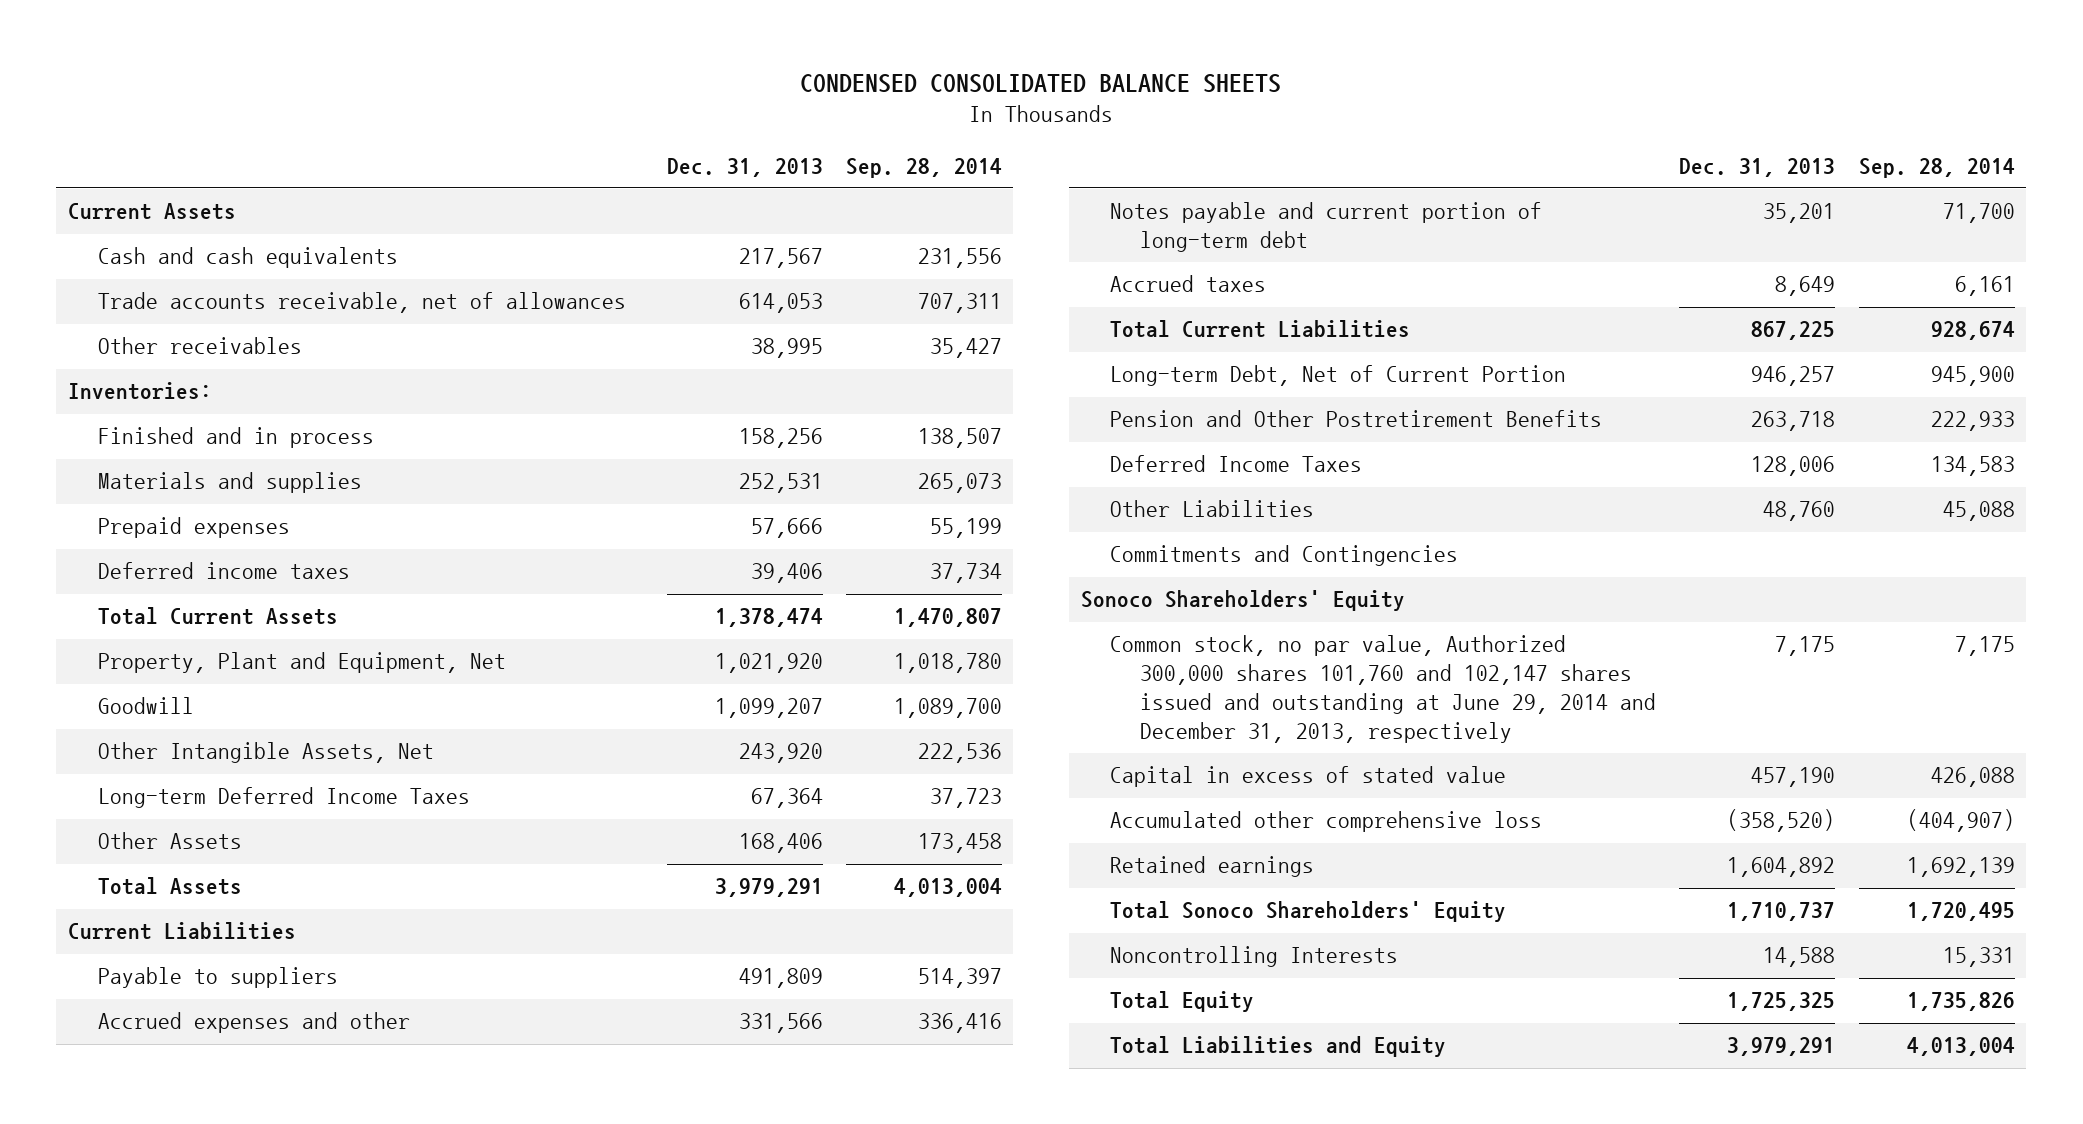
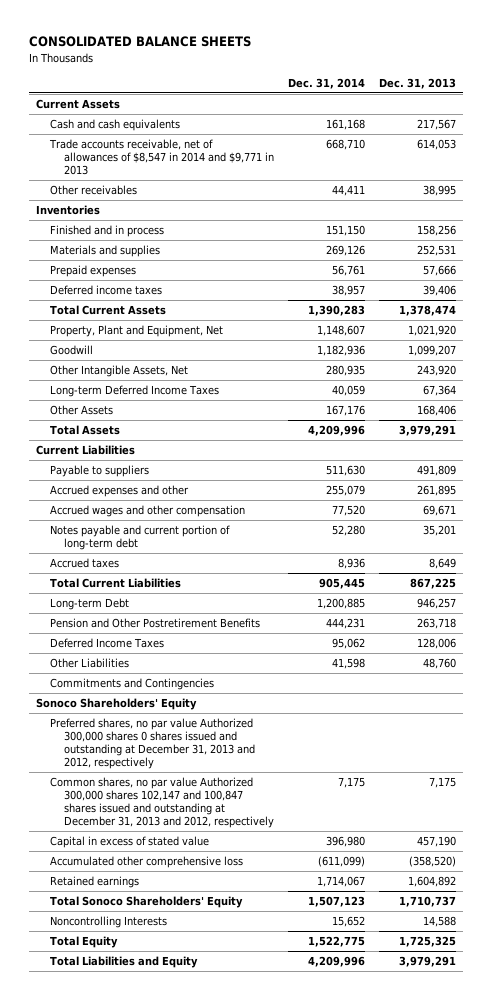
- CONDENSED CONSOLIDATED BALANCE SHEETS
+ CONSOLIDATED BALANCE SHEETS
- | Dec. 31, 2013 | Sep. 28, 2014
+ | Dec. 31, 2014 | Dec. 31, 2013
- Trade accounts receivable, net of allowances | 614,053 | 707,311
+ Trade accounts receivable, net of allowances of $8,547 in 2014 and $9,771 in 2013 | 668,710 | 614,053
- Inventories:
+ Inventories
- Accrued expenses and other | 331,566 | 336,416
+ Accrued expenses and other | 255,079 | 261,895
+ Accrued wages and other compensation | 77,520 | 69,671
- Long-term Debt, Net of Current Portion | 946,257 | 945,900
+ Long-term Debt | 1,200,885 | 946,257
- Common stock, no par value, Authorized 300,000 shares 101,760 and 102,147 shares issued and outstanding at June 29, 2014 and December 31, 2013, respectively | 7,175 | 7,175
+ Preferred shares, no par value Authorized 300,000 shares 0 shares issued and outstanding at December 31, 2013 and 2012, respectively
+ Common shares, no par value Authorized 300,000 shares 102,147 and 100,847 shares issued and outstanding at December 31, 2013 and 2012, respectively | 7,175 | 7,175

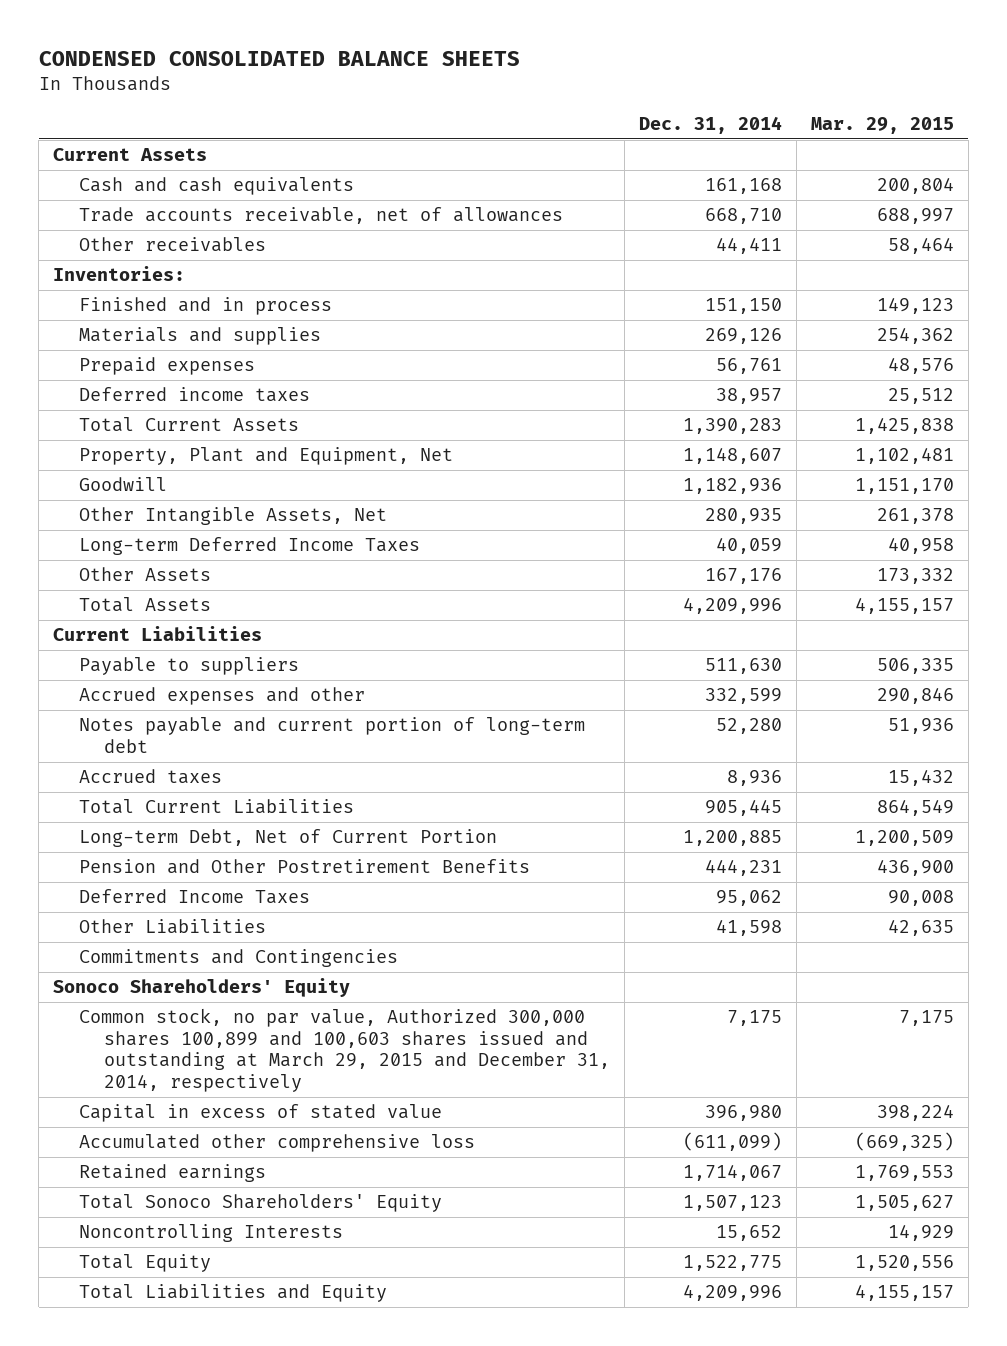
- CONSOLIDATED BALANCE SHEETS
+ CONDENSED CONSOLIDATED BALANCE SHEETS
- | Dec. 31, 2014 | Dec. 31, 2013
+ | Dec. 31, 2014 | Mar. 29, 2015
- Trade accounts receivable, net of allowances of $8,547 in 2014 and $9,771 in 2013 | 668,710 | 614,053
+ Trade accounts receivable, net of allowances | 668,710 | 688,997
- Inventories
+ Inventories:
- Accrued expenses and other | 255,079 | 261,895
- Accrued wages and other compensation | 77,520 | 69,671
+ Accrued expenses and other | 332,599 | 290,846
- Long-term Debt | 1,200,885 | 946,257
+ Long-term Debt, Net of Current Portion | 1,200,885 | 1,200,509
- Preferred shares, no par value Authorized 300,000 shares 0 shares issued and outstanding at December 31, 2013 and 2012, respectively
- Common shares, no par value Authorized 300,000 shares 102,147 and 100,847 shares issued and outstanding at December 31, 2013 and 2012, respectively | 7,175 | 7,175
+ Common stock, no par value, Authorized 300,000 shares 100,899 and 100,603 shares issued and outstanding at March 29, 2015 and December 31, 2014, respectively | 7,175 | 7,175

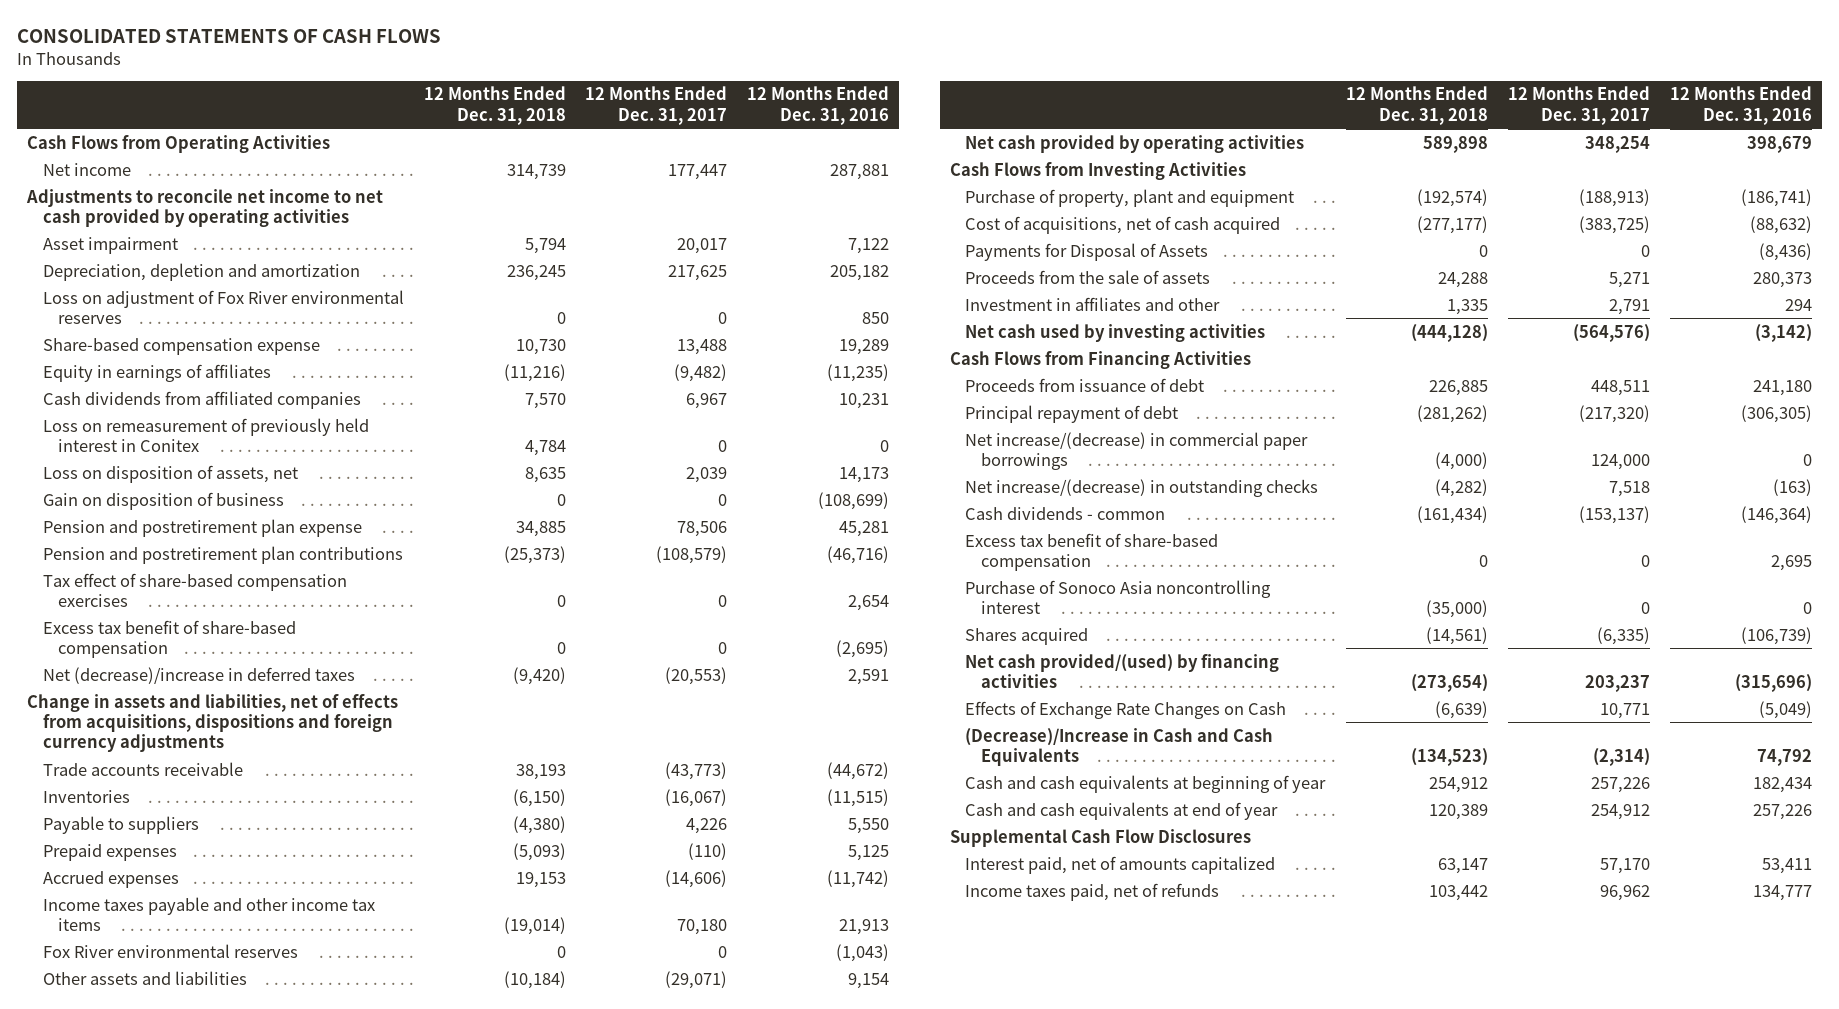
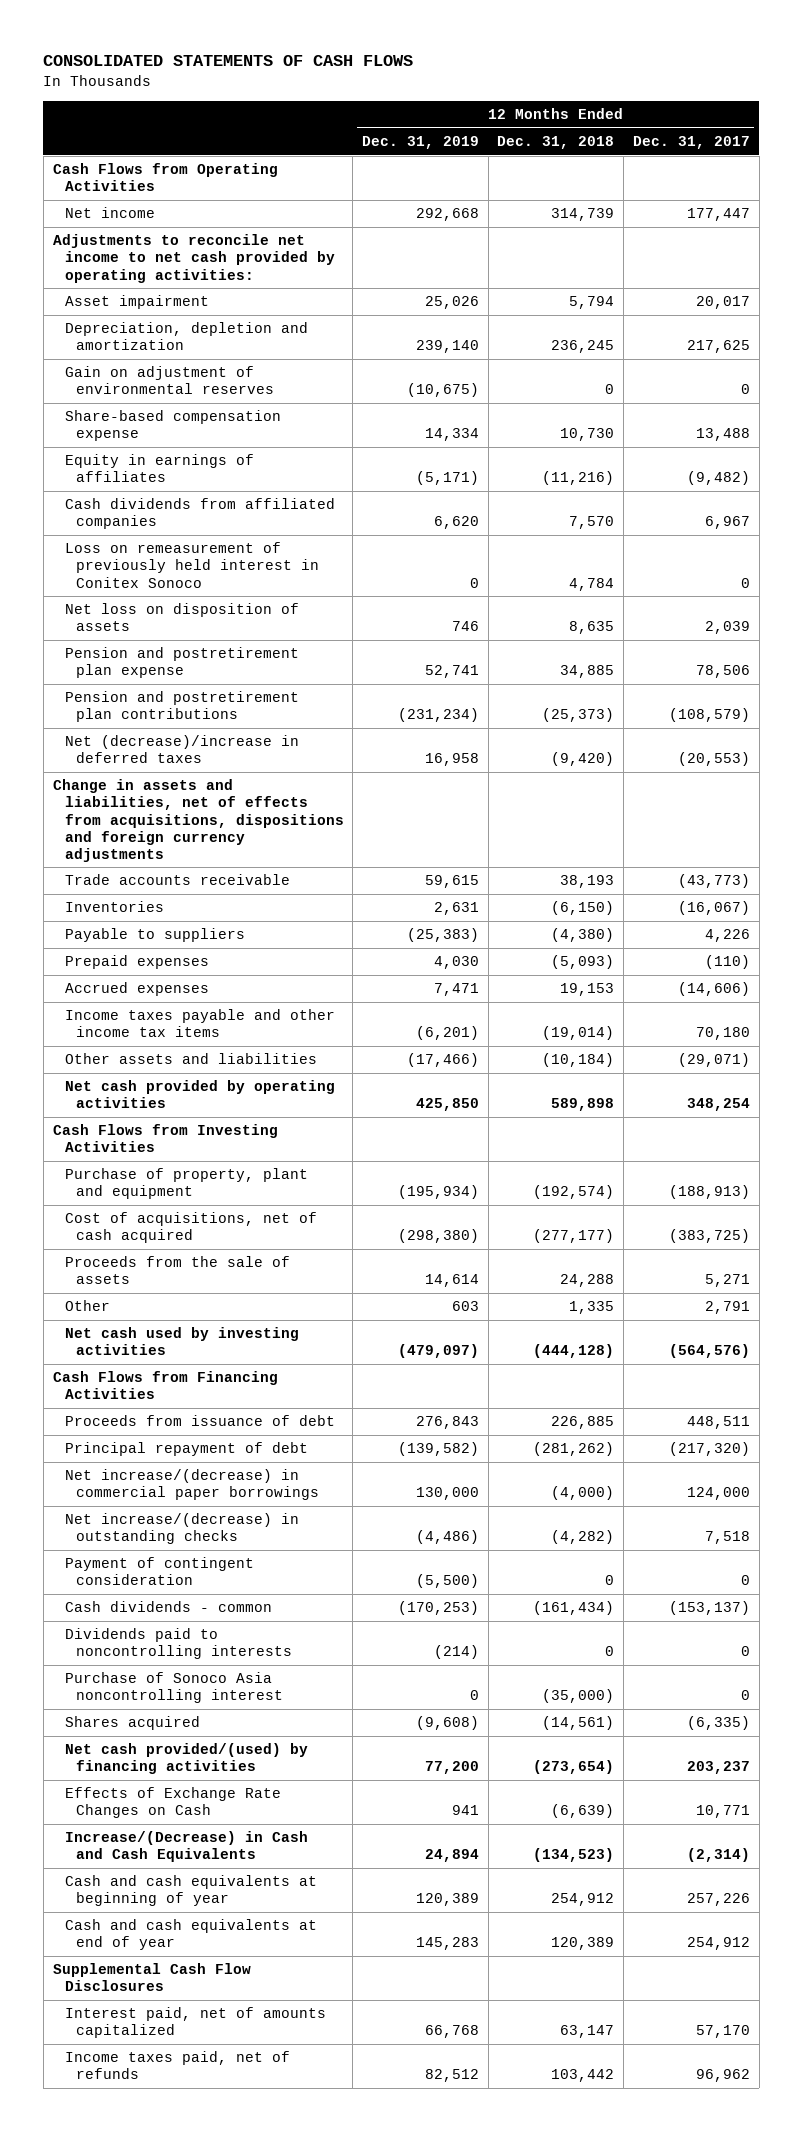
- | 12 Months Ended Dec. 31, 2018 | 12 Months Ended Dec. 31, 2017 | 12 Months Ended Dec. 31, 2016
+ | 12 Months Ended Dec. 31, 2019 | 12 Months Ended Dec. 31, 2018 | 12 Months Ended Dec. 31, 2017
- Adjustments to reconcile net income to net cash provided by operating activities
+ Adjustments to reconcile net income to net cash provided by operating activities:
- Loss on adjustment of Fox River environmental reserves | 0 | 0 | 850
+ Gain on adjustment of environmental reserves | (10,675) | 0 | 0
- Loss on remeasurement of previously held interest in Conitex | 4,784 | 0 | 0
- Loss on disposition of assets, net | 8,635 | 2,039 | 14,173
- Gain on disposition of business | 0 | 0 | (108,699)
+ Loss on remeasurement of previously held interest in Conitex Sonoco | 0 | 4,784 | 0
+ Net loss on disposition of assets | 746 | 8,635 | 2,039
- Tax effect of share-based compensation exercises | 0 | 0 | 2,654
- Excess tax benefit of share-based compensation | 0 | 0 | (2,695)
- Fox River environmental reserves | 0 | 0 | (1,043)
- Payments for Disposal of Assets | 0 | 0 | (8,436)
- Investment in affiliates and other | 1,335 | 2,791 | 294
+ Other | 603 | 1,335 | 2,791
+ Payment of contingent consideration | (5,500) | 0 | 0
- Excess tax benefit of share-based compensation | 0 | 0 | 2,695
+ Dividends paid to noncontrolling interests | (214) | 0 | 0
- (Decrease)/Increase in Cash and Cash Equivalents | (134,523) | (2,314) | 74,792
+ Increase/(Decrease) in Cash and Cash Equivalents | 24,894 | (134,523) | (2,314)

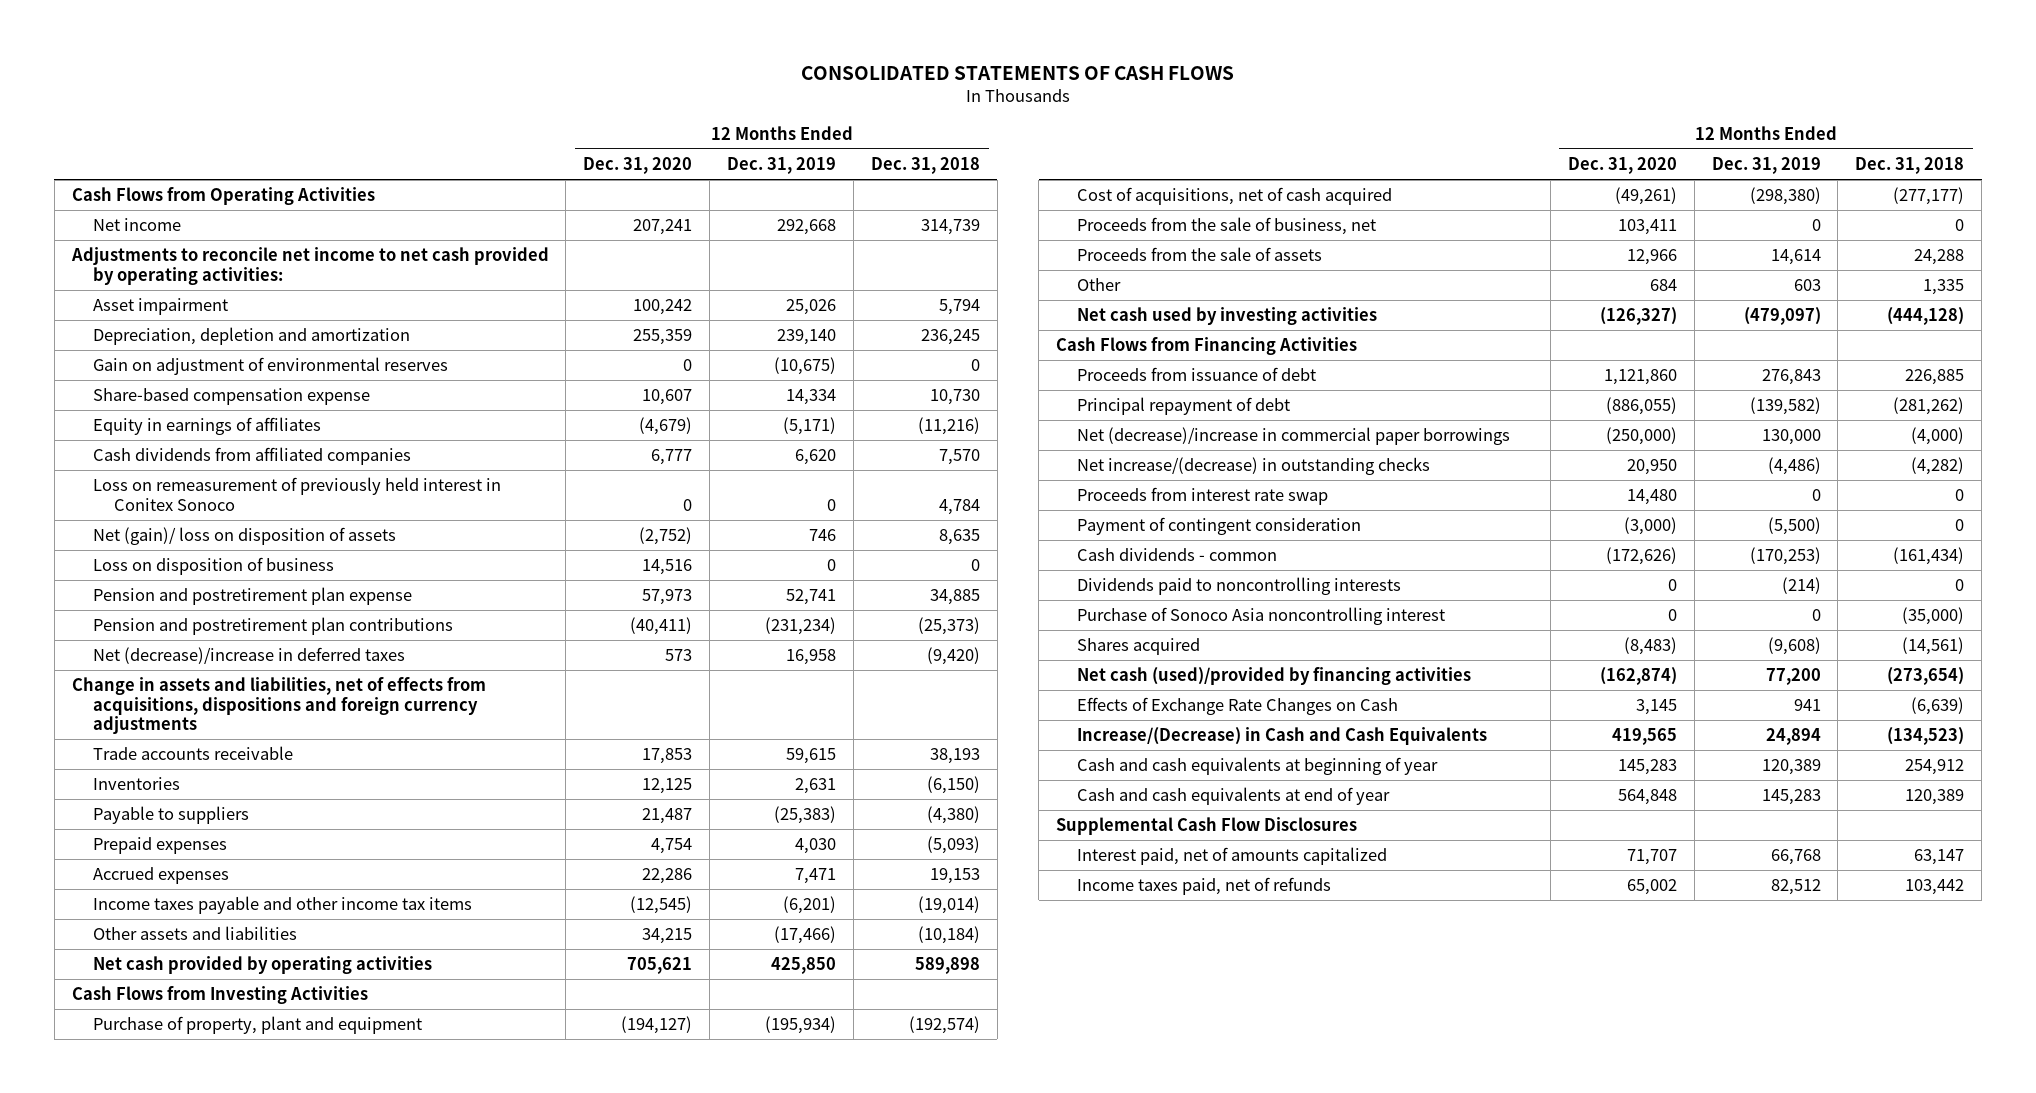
- | 12 Months Ended Dec. 31, 2019 | 12 Months Ended Dec. 31, 2018 | 12 Months Ended Dec. 31, 2017
+ | 12 Months Ended Dec. 31, 2020 | 12 Months Ended Dec. 31, 2019 | 12 Months Ended Dec. 31, 2018
- Net loss on disposition of assets | 746 | 8,635 | 2,039
+ Net (gain)/ loss on disposition of assets | (2,752) | 746 | 8,635
+ Loss on disposition of business | 14,516 | 0 | 0
+ Proceeds from the sale of business, net | 103,411 | 0 | 0
- Net increase/(decrease) in commercial paper borrowings | 130,000 | (4,000) | 124,000
+ Net (decrease)/increase in commercial paper borrowings | (250,000) | 130,000 | (4,000)
+ Proceeds from interest rate swap | 14,480 | 0 | 0
- Net cash provided/(used) by financing activities | 77,200 | (273,654) | 203,237
+ Net cash (used)/provided by financing activities | (162,874) | 77,200 | (273,654)

